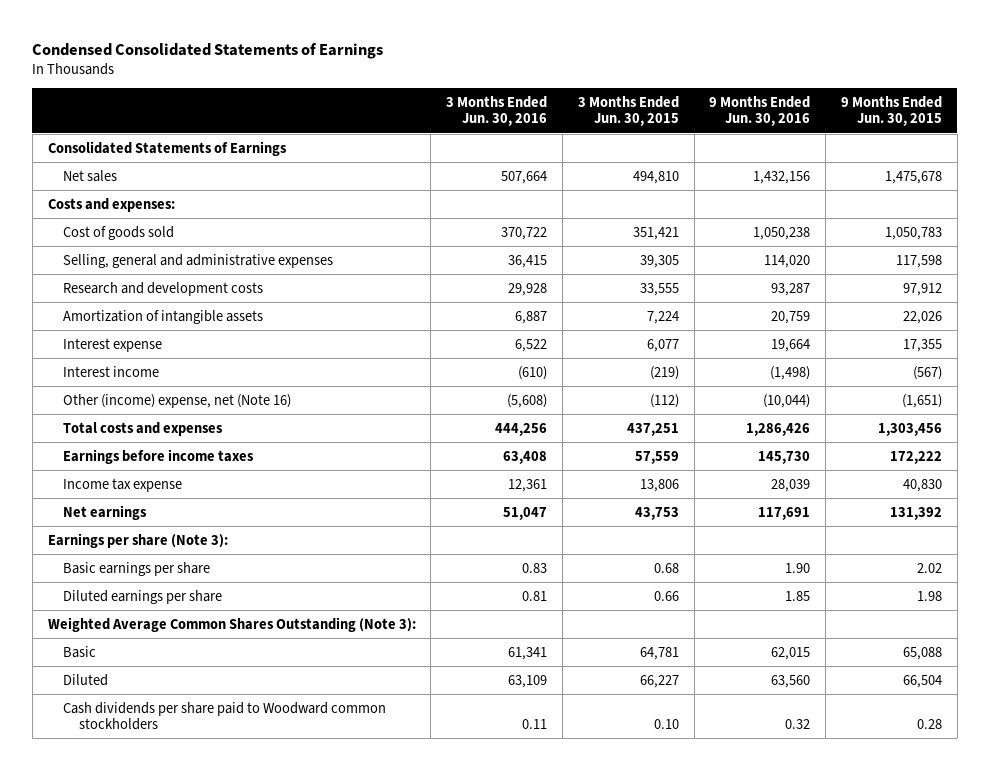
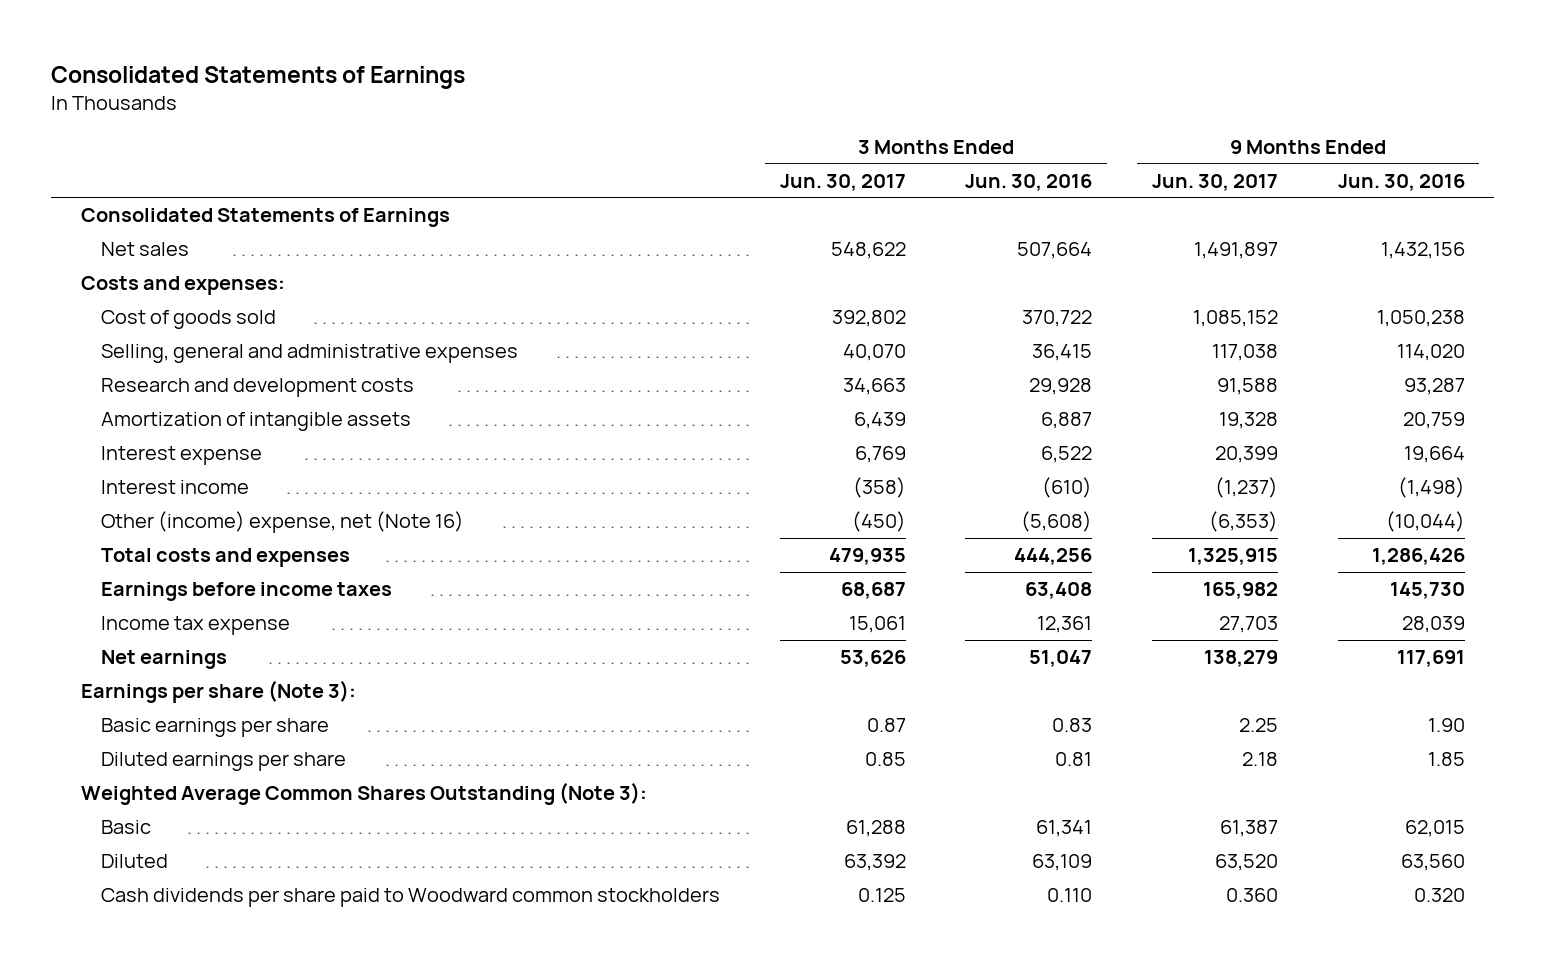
- Condensed Consolidated Statements of Earnings
+ Consolidated Statements of Earnings
- | 3 Months Ended Jun. 30, 2016 | 3 Months Ended Jun. 30, 2015 | 9 Months Ended Jun. 30, 2016 | 9 Months Ended Jun. 30, 2015
+ | 3 Months Ended Jun. 30, 2017 | 3 Months Ended Jun. 30, 2016 | 9 Months Ended Jun. 30, 2017 | 9 Months Ended Jun. 30, 2016
- Cash dividends per share paid to Woodward common stockholders | 0.11 | 0.10 | 0.32 | 0.28
+ Cash dividends per share paid to Woodward common stockholders | 0.125 | 0.110 | 0.360 | 0.320

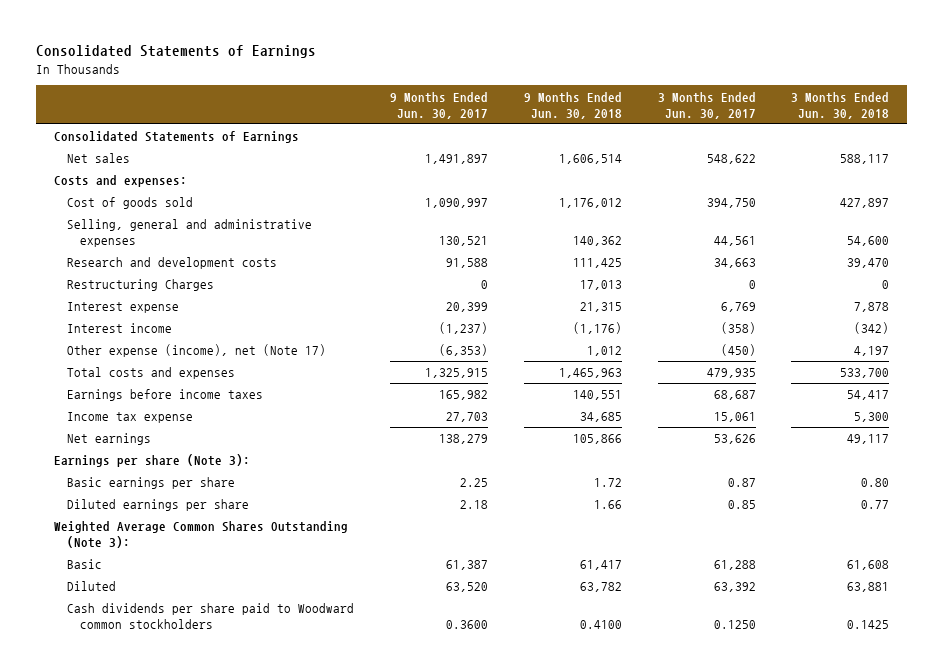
- | 3 Months Ended Jun. 30, 2017 | 3 Months Ended Jun. 30, 2016 | 9 Months Ended Jun. 30, 2017 | 9 Months Ended Jun. 30, 2016
+ | 9 Months Ended Jun. 30, 2017 | 9 Months Ended Jun. 30, 2018 | 3 Months Ended Jun. 30, 2017 | 3 Months Ended Jun. 30, 2018
- Cost of goods sold | 392,802 | 370,722 | 1,085,152 | 1,050,238
- Selling, general and administrative expenses | 40,070 | 36,415 | 117,038 | 114,020
+ Cost of goods sold | 1,090,997 | 1,176,012 | 394,750 | 427,897
+ Selling, general and administrative expenses | 130,521 | 140,362 | 44,561 | 54,600
- Amortization of intangible assets | 6,439 | 6,887 | 19,328 | 20,759
+ Restructuring Charges | 0 | 17,013 | 0 | 0
- Other (income) expense, net (Note 16) | (450) | (5,608) | (6,353) | (10,044)
+ Other expense (income), net (Note 17) | (6,353) | 1,012 | (450) | 4,197
- Cash dividends per share paid to Woodward common stockholders | 0.125 | 0.110 | 0.360 | 0.320
+ Cash dividends per share paid to Woodward common stockholders | 0.3600 | 0.4100 | 0.1250 | 0.1425

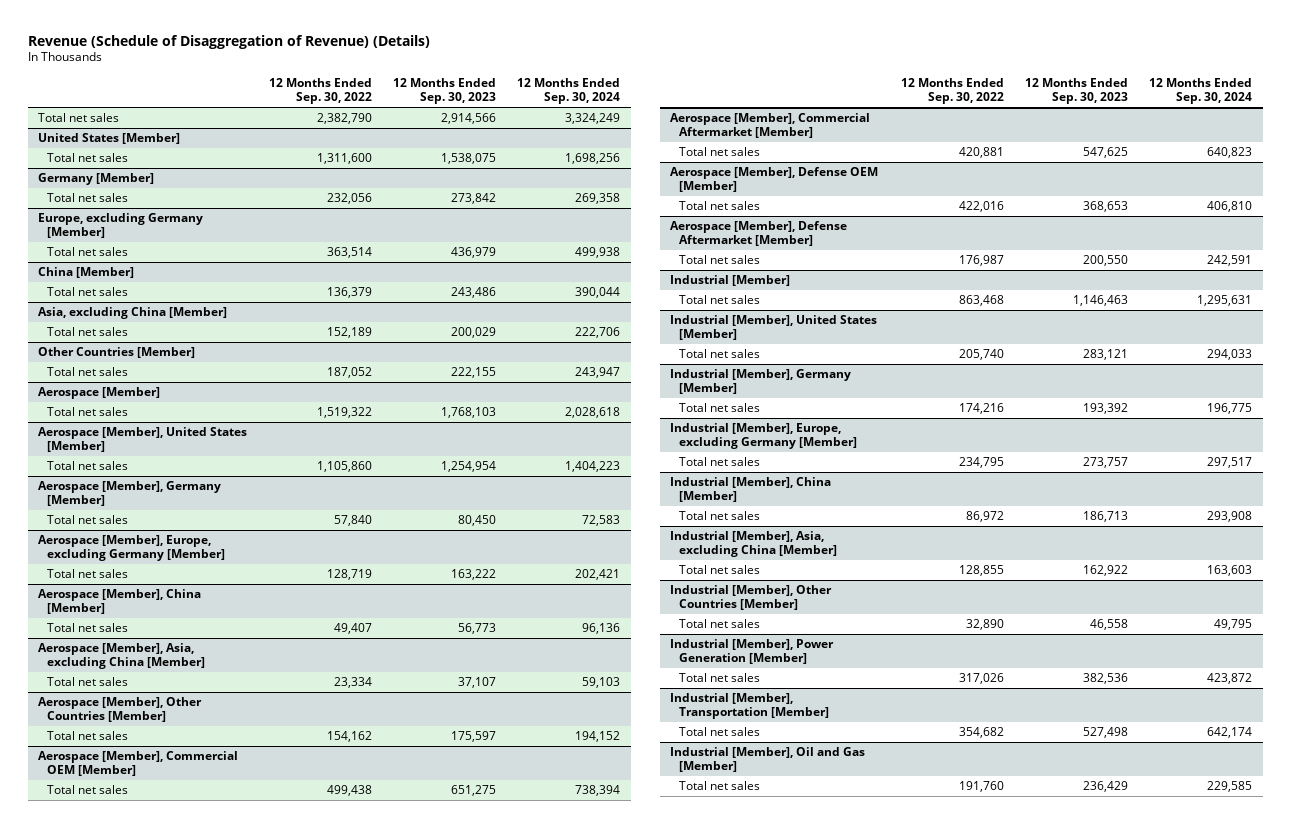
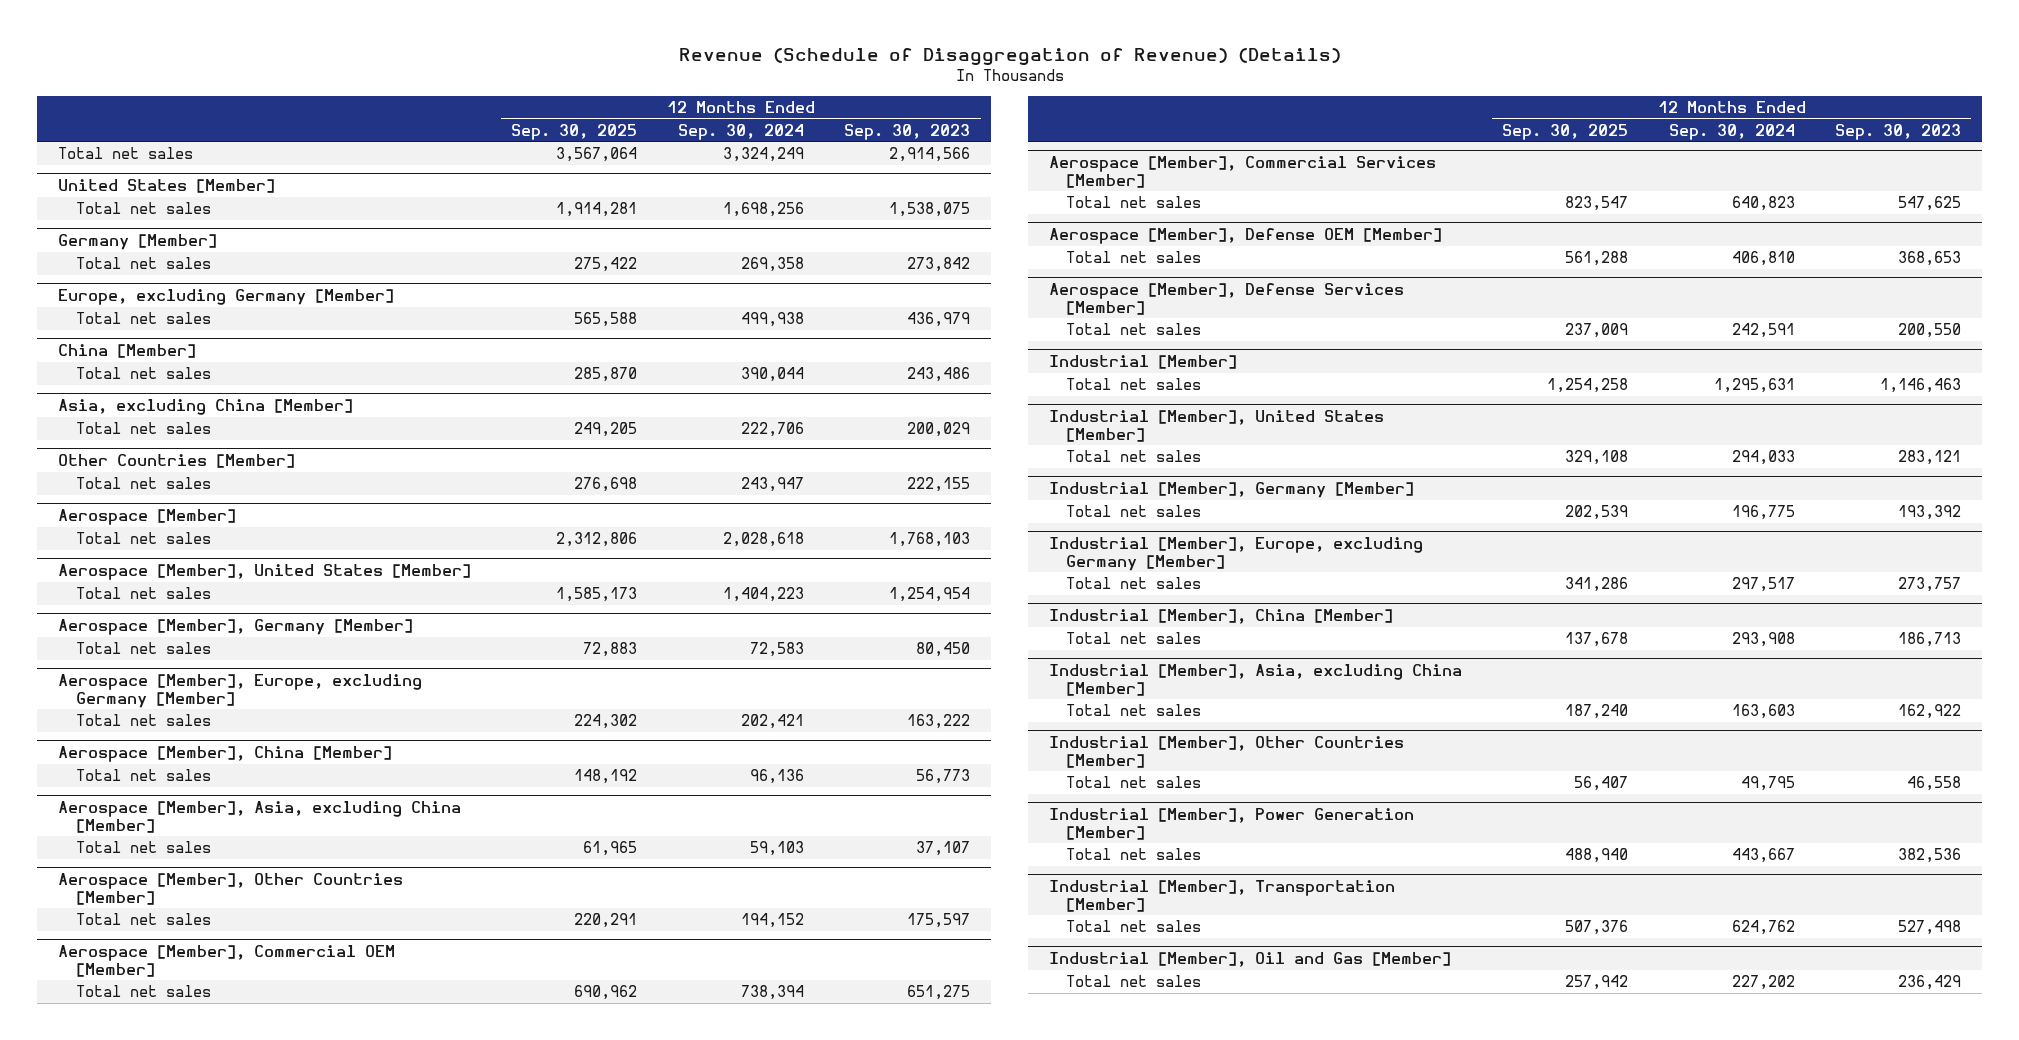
- | 12 Months Ended Sep. 30, 2022 | 12 Months Ended Sep. 30, 2023 | 12 Months Ended Sep. 30, 2024
+ | 12 Months Ended Sep. 30, 2025 | 12 Months Ended Sep. 30, 2024 | 12 Months Ended Sep. 30, 2023
- Aerospace [Member], Commercial Aftermarket [Member]
+ Aerospace [Member], Commercial Services [Member]
- Aerospace [Member], Defense Aftermarket [Member]
+ Aerospace [Member], Defense Services [Member]
@ Industrial [Member], Power Generation [Member]
- Total net sales | 317,026 | 382,536 | 423,872
+ Total net sales | 488,940 | 443,667 | 382,536
@ Industrial [Member], Transportation [Member]
- Total net sales | 354,682 | 527,498 | 642,174
+ Total net sales | 507,376 | 624,762 | 527,498
@ Industrial [Member], Oil and Gas [Member]
- Total net sales | 191,760 | 236,429 | 229,585
+ Total net sales | 257,942 | 227,202 | 236,429

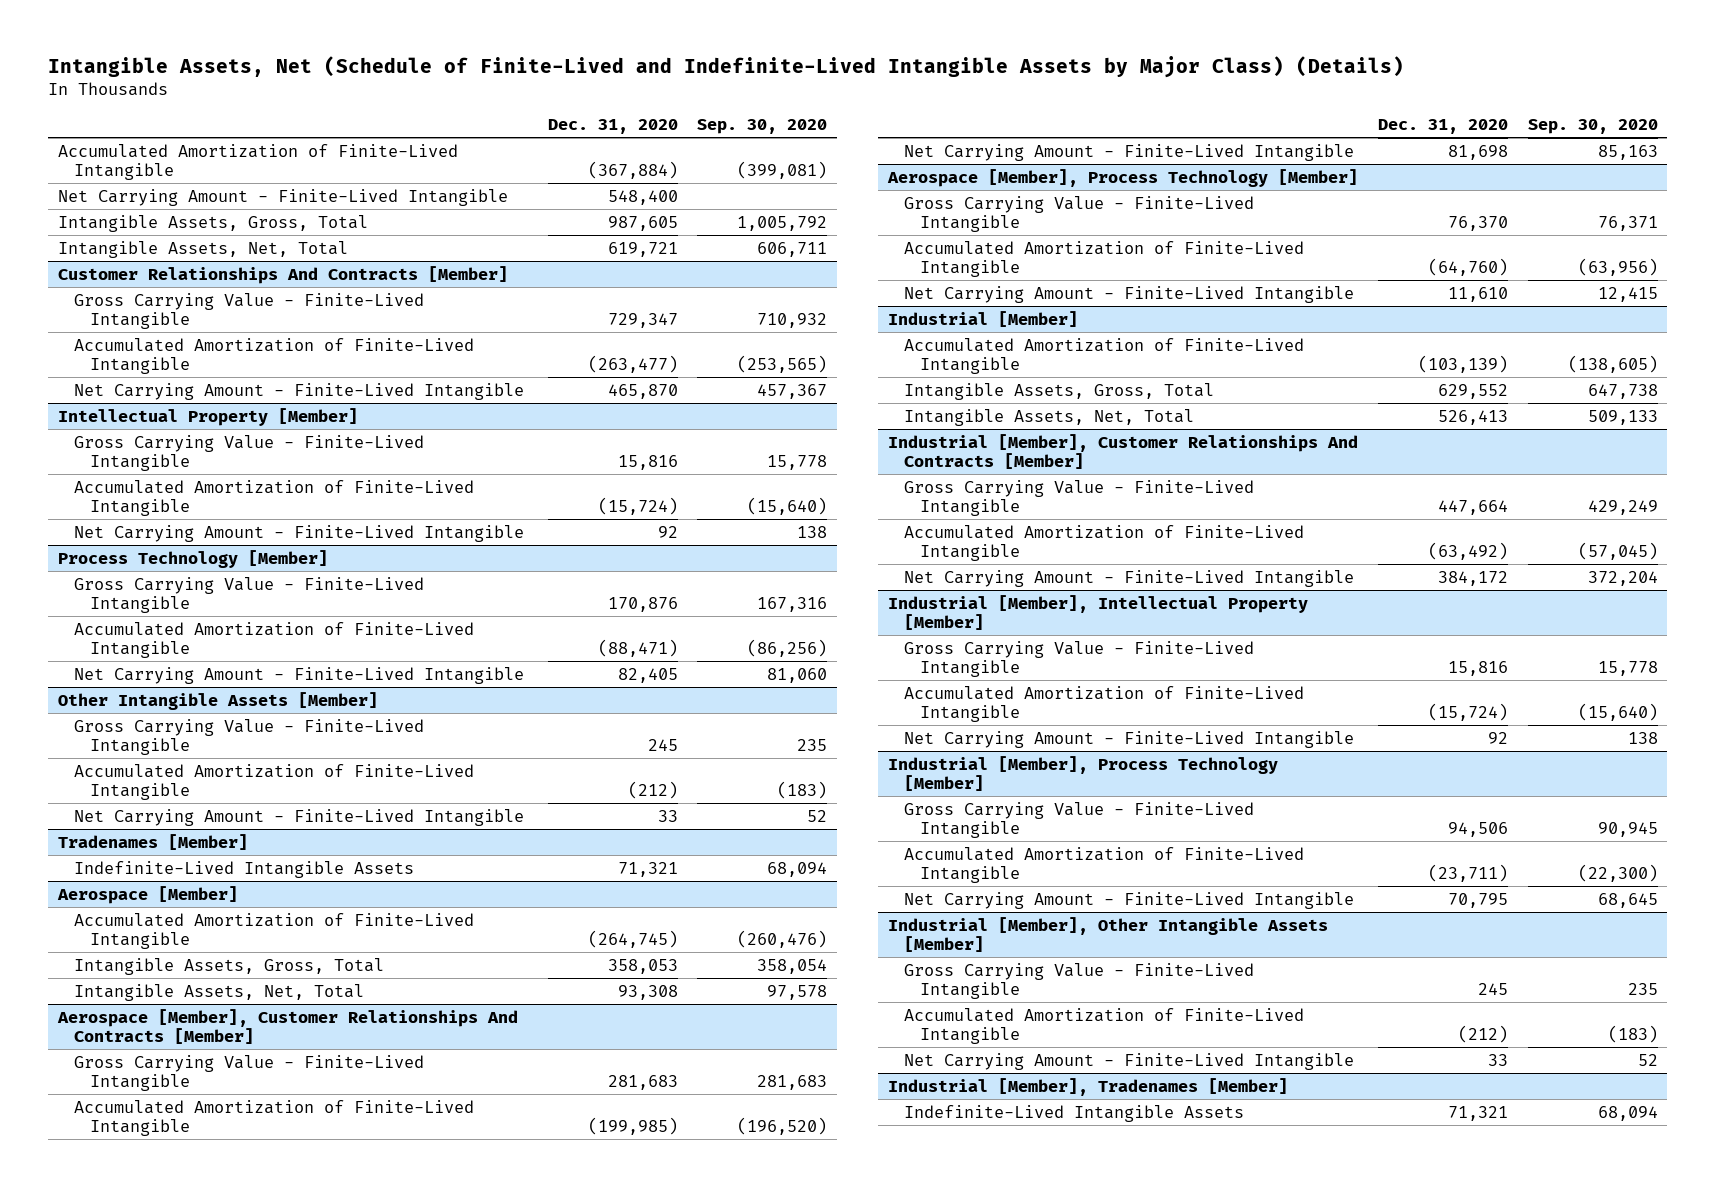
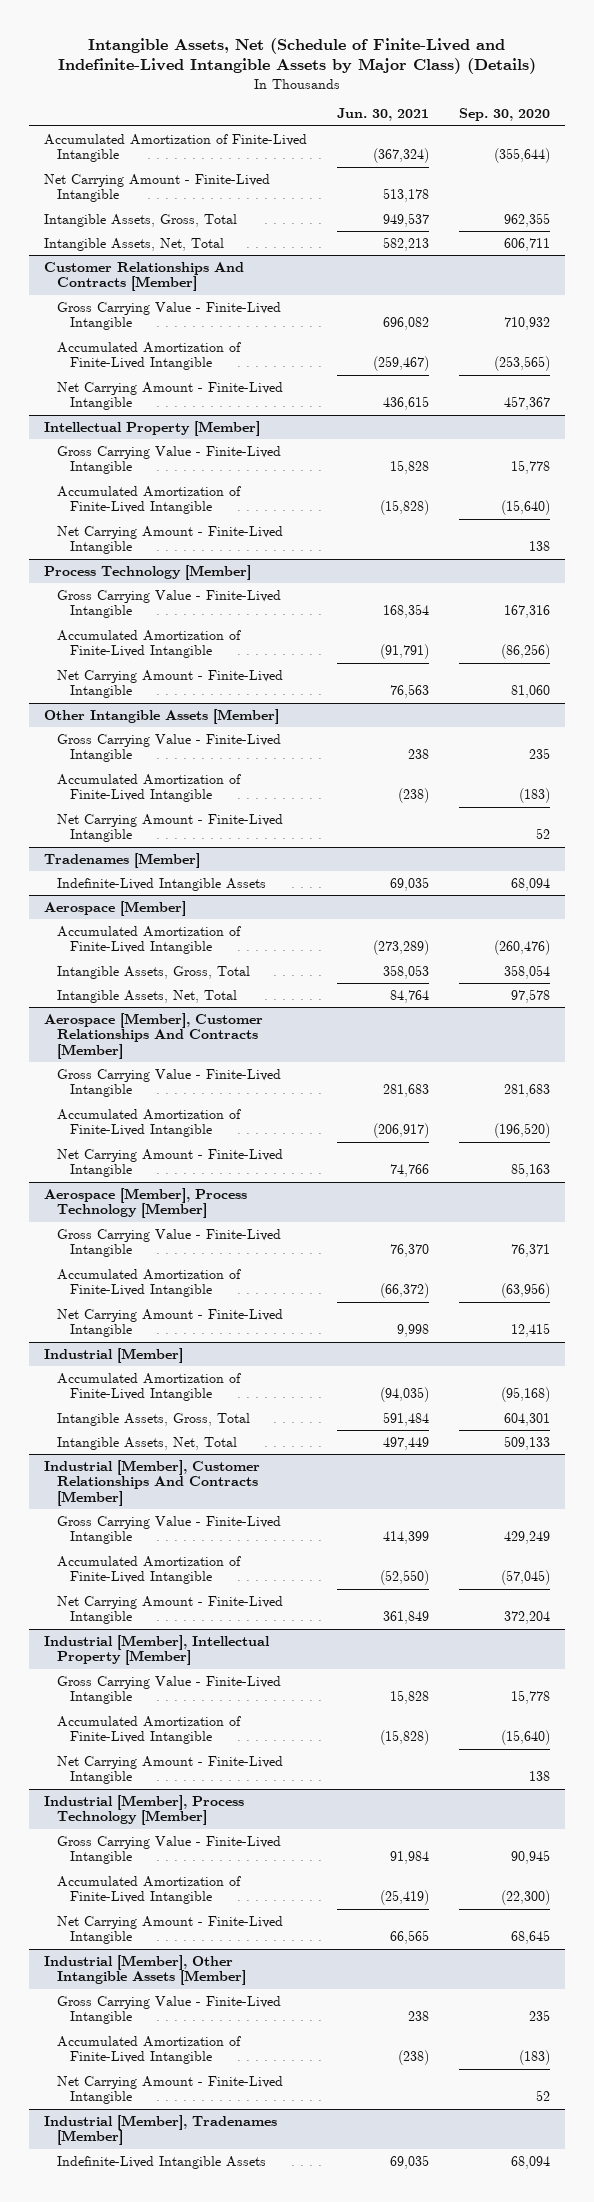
- | Dec. 31, 2020 | Sep. 30, 2020
+ | Jun. 30, 2021 | Sep. 30, 2020
- Accumulated Amortization of Finite-Lived Intangible | (367,884) | (399,081)
+ Accumulated Amortization of Finite-Lived Intangible | (367,324) | (355,644)
- Intangible Assets, Gross, Total | 987,605 | 1,005,792
+ Intangible Assets, Gross, Total | 949,537 | 962,355
@ Industrial [Member]
- Accumulated Amortization of Finite-Lived Intangible | (103,139) | (138,605)
- Intangible Assets, Gross, Total | 629,552 | 647,738
+ Accumulated Amortization of Finite-Lived Intangible | (94,035) | (95,168)
+ Intangible Assets, Gross, Total | 591,484 | 604,301

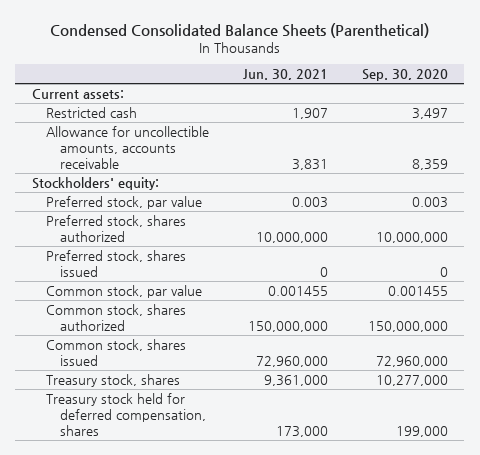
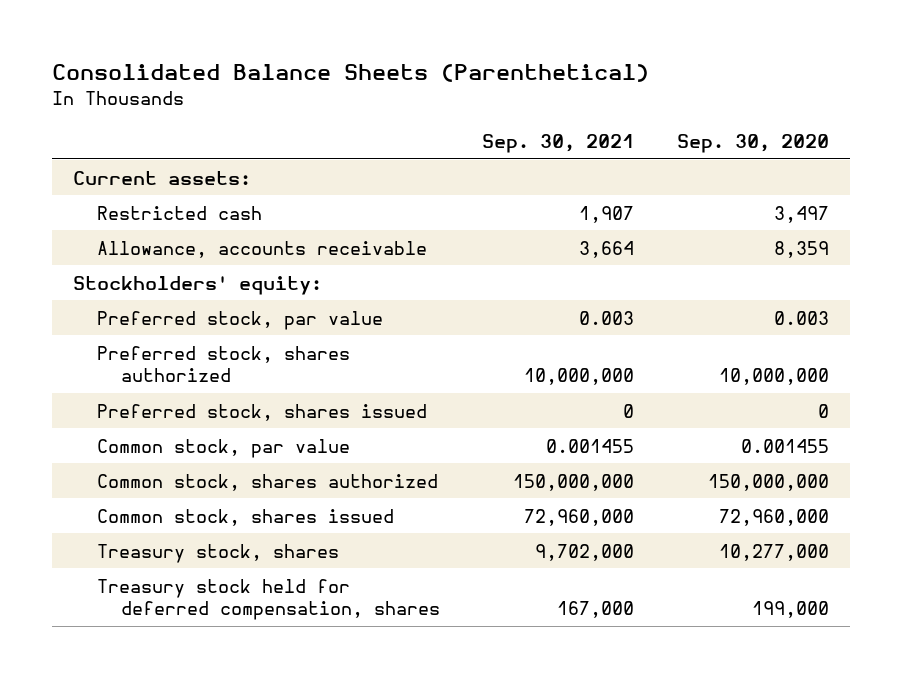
- Condensed Consolidated Balance Sheets (Parenthetical)
+ Consolidated Balance Sheets (Parenthetical)
- | Jun. 30, 2021 | Sep. 30, 2020
+ | Sep. 30, 2021 | Sep. 30, 2020
- Allowance for uncollectible amounts, accounts receivable | 3,831 | 8,359
+ Allowance, accounts receivable | 3,664 | 8,359

